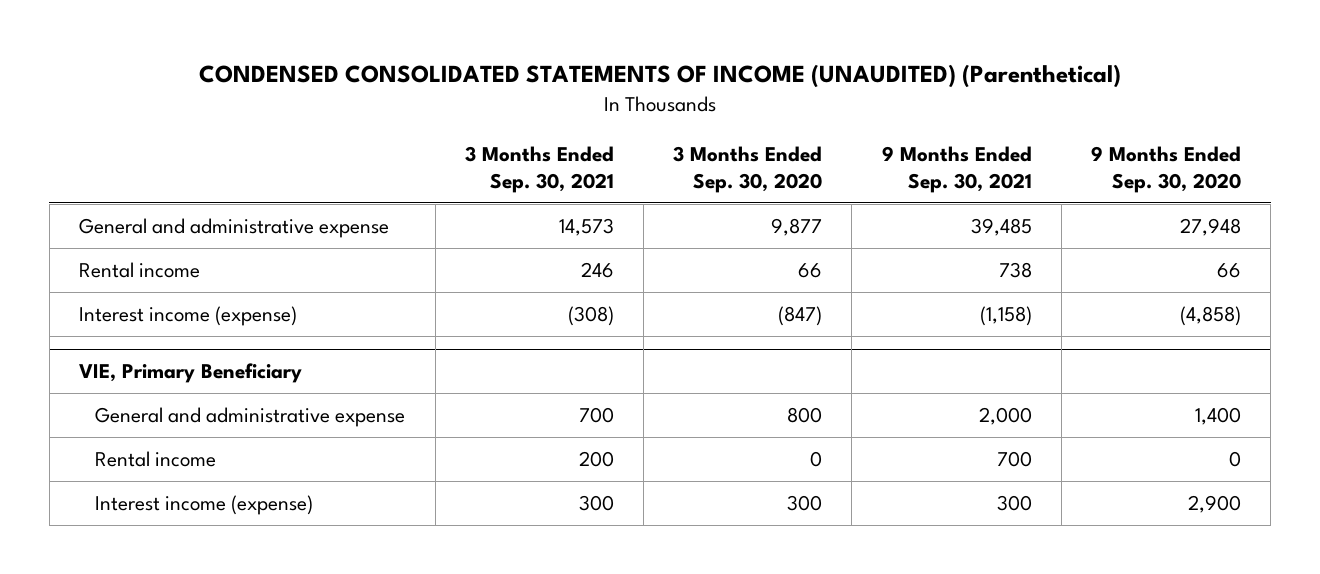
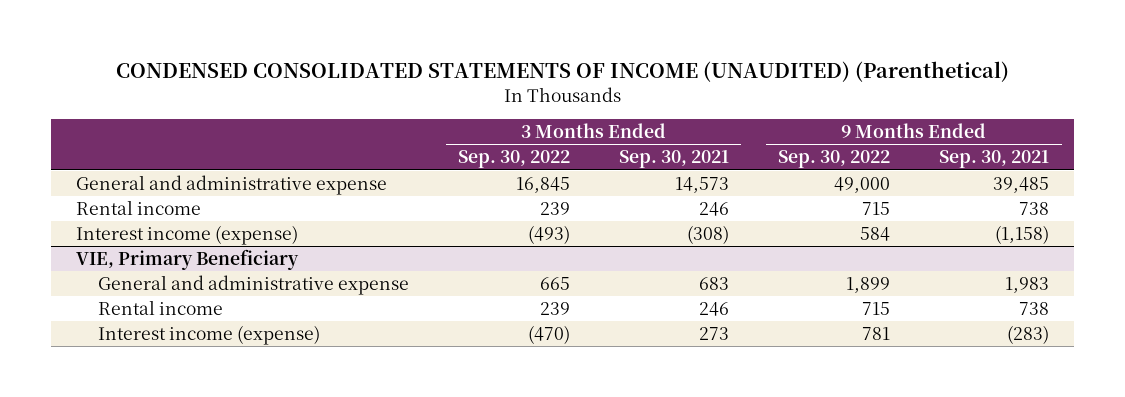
- | 3 Months Ended Sep. 30, 2021 | 3 Months Ended Sep. 30, 2020 | 9 Months Ended Sep. 30, 2021 | 9 Months Ended Sep. 30, 2020
+ | 3 Months Ended Sep. 30, 2022 | 3 Months Ended Sep. 30, 2021 | 9 Months Ended Sep. 30, 2022 | 9 Months Ended Sep. 30, 2021
@ VIE, Primary Beneficiary
- General and administrative expense | 700 | 800 | 2,000 | 1,400
- Rental income | 200 | 0 | 700 | 0
- Interest income (expense) | 300 | 300 | 300 | 2,900
+ General and administrative expense | 665 | 683 | 1,899 | 1,983
+ Rental income | 239 | 246 | 715 | 738
+ Interest income (expense) | (470) | 273 | 781 | (283)

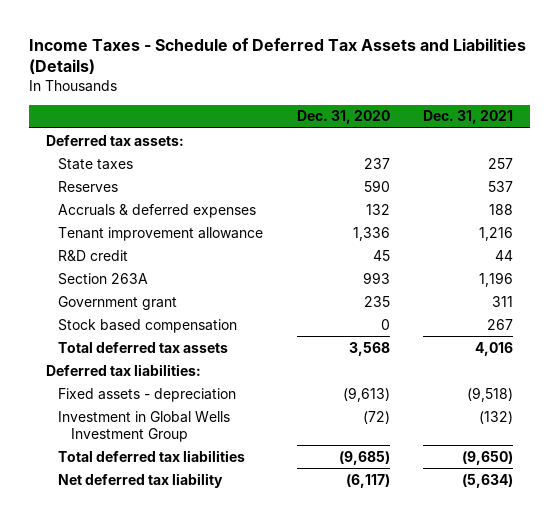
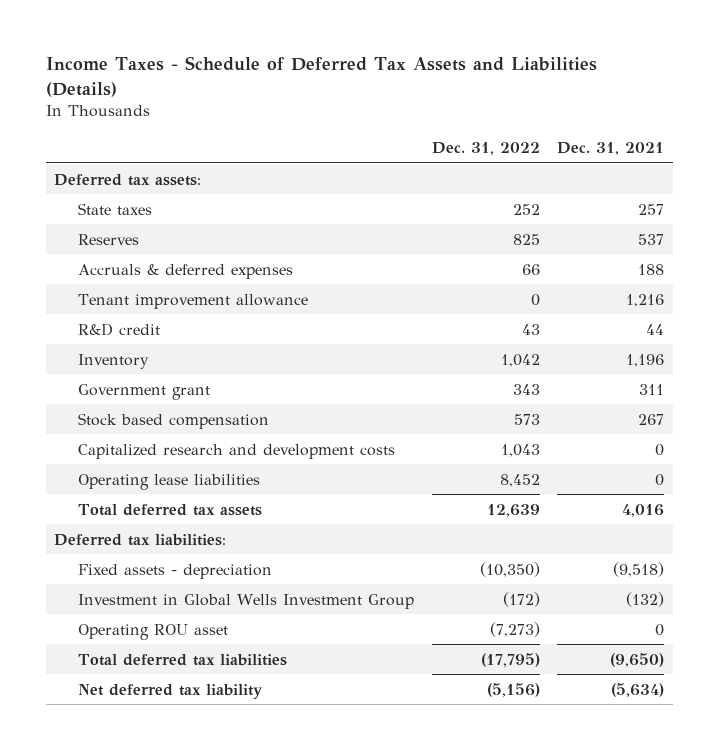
- | Dec. 31, 2020 | Dec. 31, 2021
+ | Dec. 31, 2022 | Dec. 31, 2021
- Section 263A | 993 | 1,196
+ Inventory | 1,042 | 1,196
+ Capitalized research and development costs | 1,043 | 0
+ Operating lease liabilities | 8,452 | 0
+ Operating ROU asset | (7,273) | 0

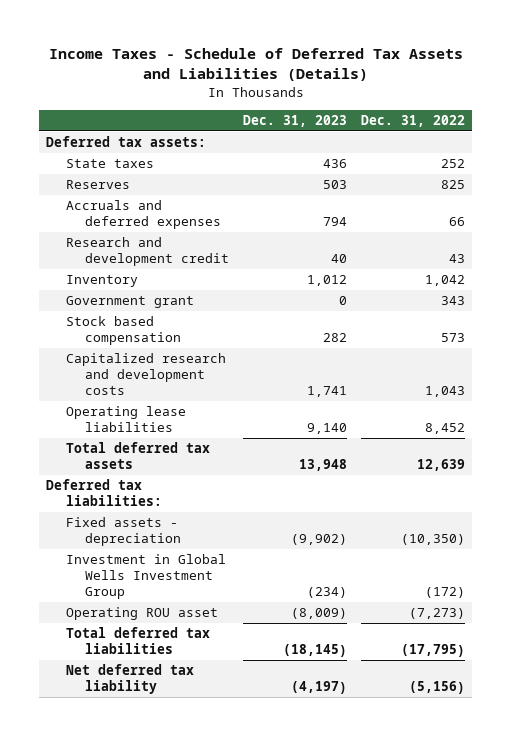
- | Dec. 31, 2022 | Dec. 31, 2021
+ | Dec. 31, 2023 | Dec. 31, 2022
- Accruals & deferred expenses | 66 | 188
- Tenant improvement allowance | 0 | 1,216
- R&D credit | 43 | 44
+ Accruals and deferred expenses | 794 | 66
+ Research and development credit | 40 | 43

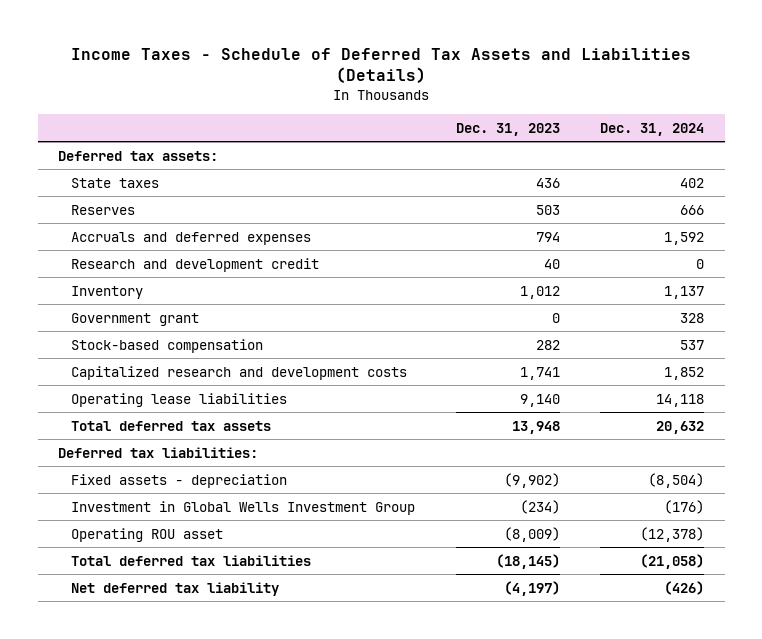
- | Dec. 31, 2023 | Dec. 31, 2022
+ | Dec. 31, 2023 | Dec. 31, 2024
- Stock based compensation | 282 | 573
+ Stock-based compensation | 282 | 537

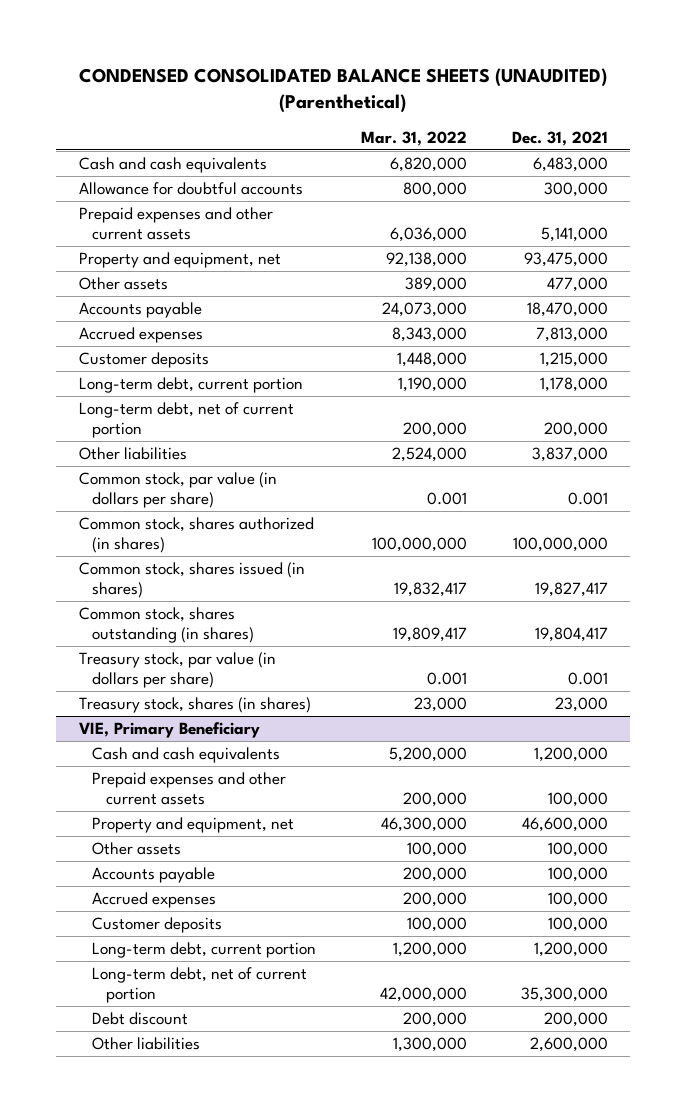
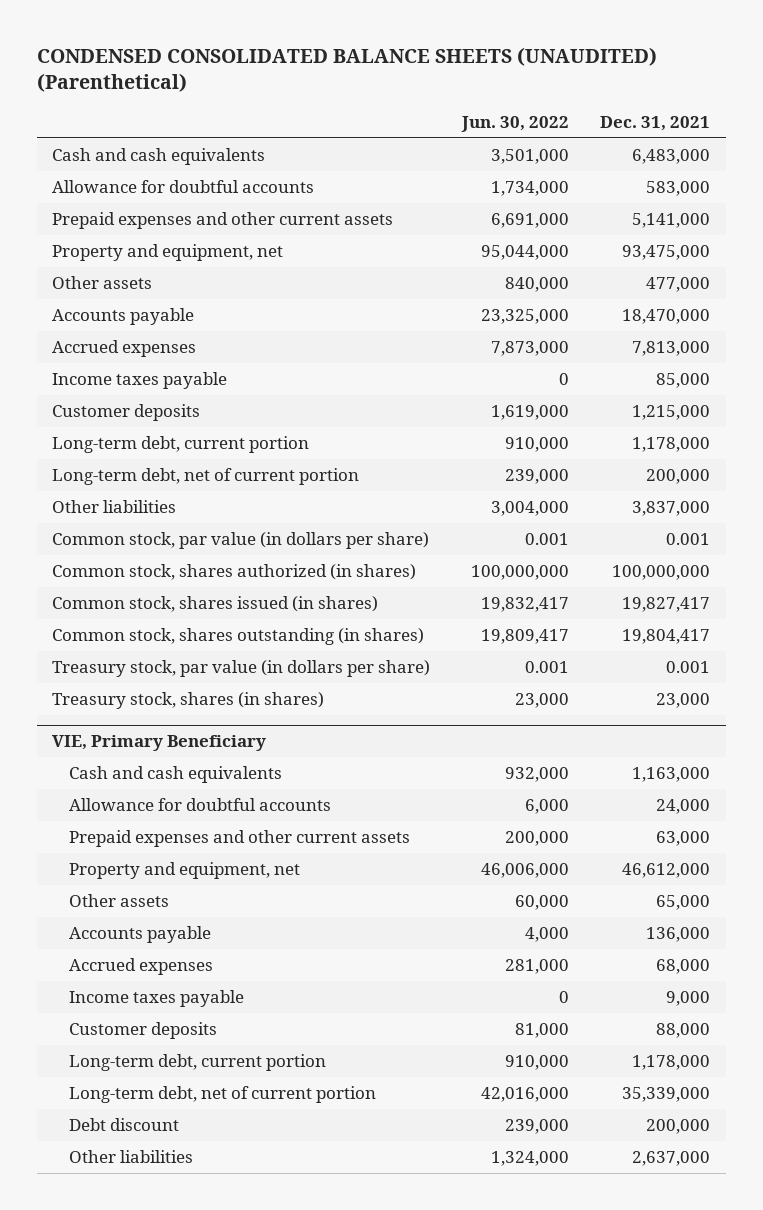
- | Mar. 31, 2022 | Dec. 31, 2021
+ | Jun. 30, 2022 | Dec. 31, 2021
- Allowance for doubtful accounts | 800,000 | 300,000
+ Allowance for doubtful accounts | 1,734,000 | 583,000
+ Income taxes payable | 0 | 85,000
@ VIE, Primary Beneficiary
- Cash and cash equivalents | 5,200,000 | 1,200,000
- Prepaid expenses and other current assets | 200,000 | 100,000
- Property and equipment, net | 46,300,000 | 46,600,000
- Other assets | 100,000 | 100,000
- Accounts payable | 200,000 | 100,000
- Accrued expenses | 200,000 | 100,000
- Customer deposits | 100,000 | 100,000
- Long-term debt, current portion | 1,200,000 | 1,200,000
- Long-term debt, net of current portion | 42,000,000 | 35,300,000
+ Cash and cash equivalents | 932,000 | 1,163,000
+ Allowance for doubtful accounts | 6,000 | 24,000
+ Prepaid expenses and other current assets | 200,000 | 63,000
+ Property and equipment, net | 46,006,000 | 46,612,000
+ Other assets | 60,000 | 65,000
+ Accounts payable | 4,000 | 136,000
+ Accrued expenses | 281,000 | 68,000
+ Income taxes payable | 0 | 9,000
+ Customer deposits | 81,000 | 88,000
+ Long-term debt, current portion | 910,000 | 1,178,000
+ Long-term debt, net of current portion | 42,016,000 | 35,339,000
- Other liabilities | 1,300,000 | 2,600,000
+ Other liabilities | 1,324,000 | 2,637,000

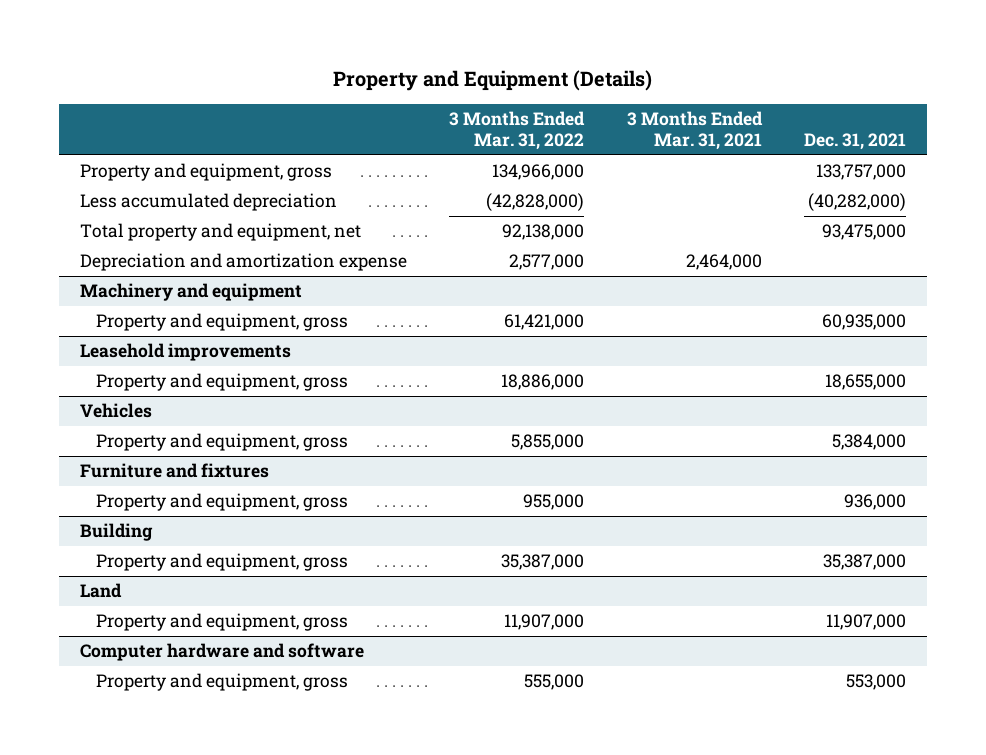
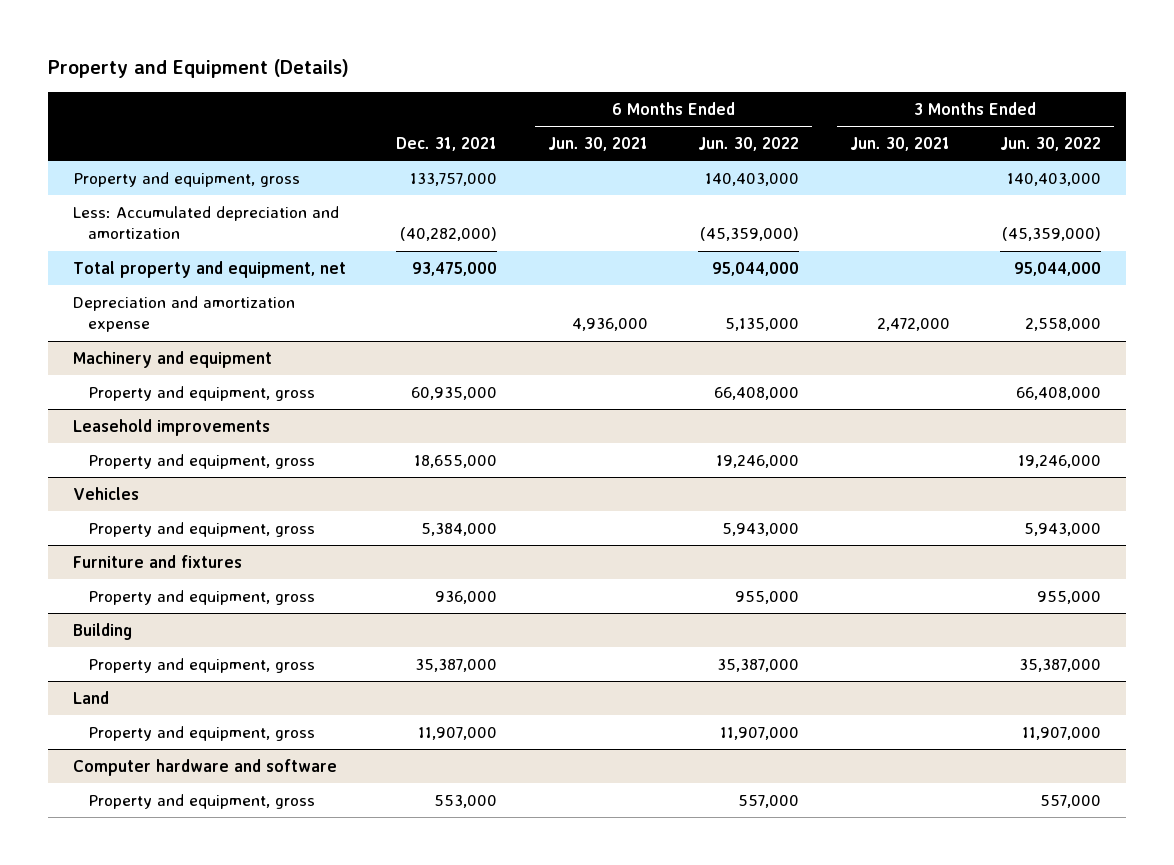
- | 3 Months Ended Mar. 31, 2022 | 3 Months Ended Mar. 31, 2021 | Dec. 31, 2021
+ | Dec. 31, 2021 | 6 Months Ended Jun. 30, 2021 | 6 Months Ended Jun. 30, 2022 | 3 Months Ended Jun. 30, 2021 | 3 Months Ended Jun. 30, 2022
- Less accumulated depreciation | (42,828,000) | | (40,282,000)
+ Less: Accumulated depreciation and amortization | (40,282,000) | | (45,359,000) | | (45,359,000)

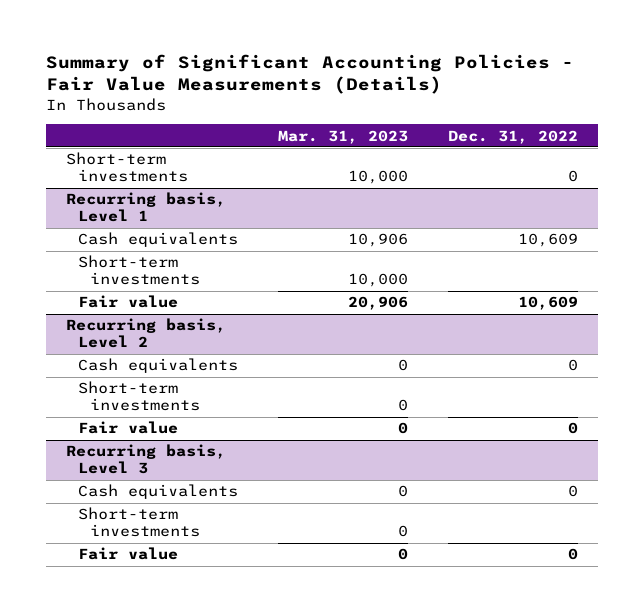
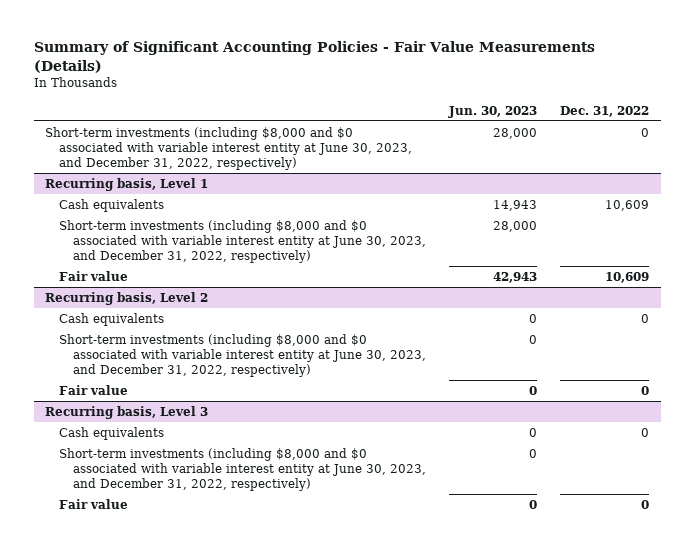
- | Mar. 31, 2023 | Dec. 31, 2022
+ | Jun. 30, 2023 | Dec. 31, 2022
- Short-term investments | 10,000 | 0
+ Short-term investments (including $8,000 and $0 associated with variable interest entity at June 30, 2023, and December 31, 2022, respectively) | 28,000 | 0
@ Recurring basis, Level 1
- Short-term investments | 10,000 |
+ Short-term investments (including $8,000 and $0 associated with variable interest entity at June 30, 2023, and December 31, 2022, respectively) | 28,000 |
@ Recurring basis, Level 2
- Short-term investments | 0 |
+ Short-term investments (including $8,000 and $0 associated with variable interest entity at June 30, 2023, and December 31, 2022, respectively) | 0 |
@ Recurring basis, Level 3
- Short-term investments | 0 |
+ Short-term investments (including $8,000 and $0 associated with variable interest entity at June 30, 2023, and December 31, 2022, respectively) | 0 |

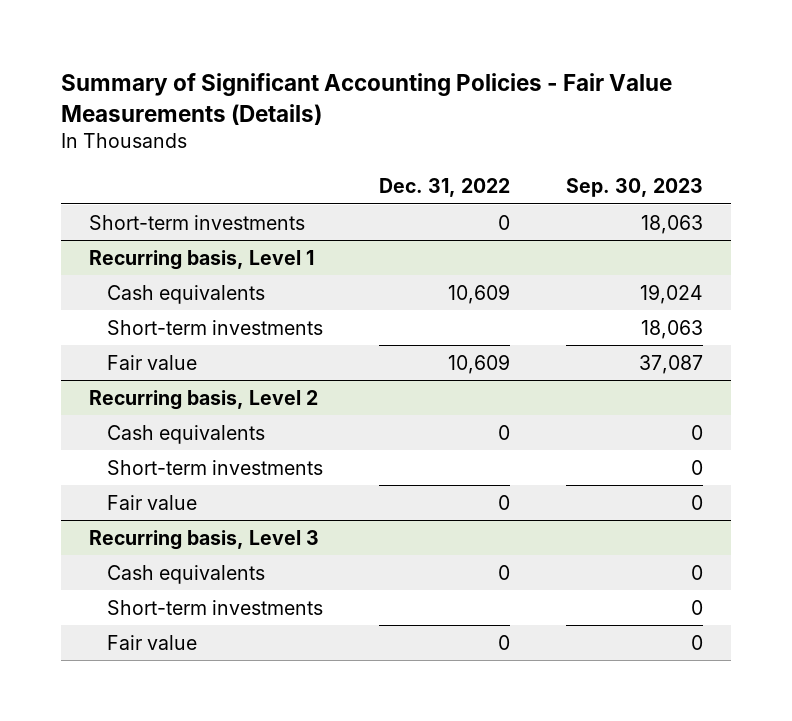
- | Jun. 30, 2023 | Dec. 31, 2022
+ | Dec. 31, 2022 | Sep. 30, 2023
- Short-term investments (including $8,000 and $0 associated with variable interest entity at June 30, 2023, and December 31, 2022, respectively) | 28,000 | 0
+ Short-term investments | 0 | 18,063
@ Recurring basis, Level 1
- Short-term investments (including $8,000 and $0 associated with variable interest entity at June 30, 2023, and December 31, 2022, respectively) | 28,000 |
+ Short-term investments | | 18,063
@ Recurring basis, Level 2
- Short-term investments (including $8,000 and $0 associated with variable interest entity at June 30, 2023, and December 31, 2022, respectively) | 0 |
+ Short-term investments | | 0
@ Recurring basis, Level 3
- Short-term investments (including $8,000 and $0 associated with variable interest entity at June 30, 2023, and December 31, 2022, respectively) | 0 |
+ Short-term investments | | 0

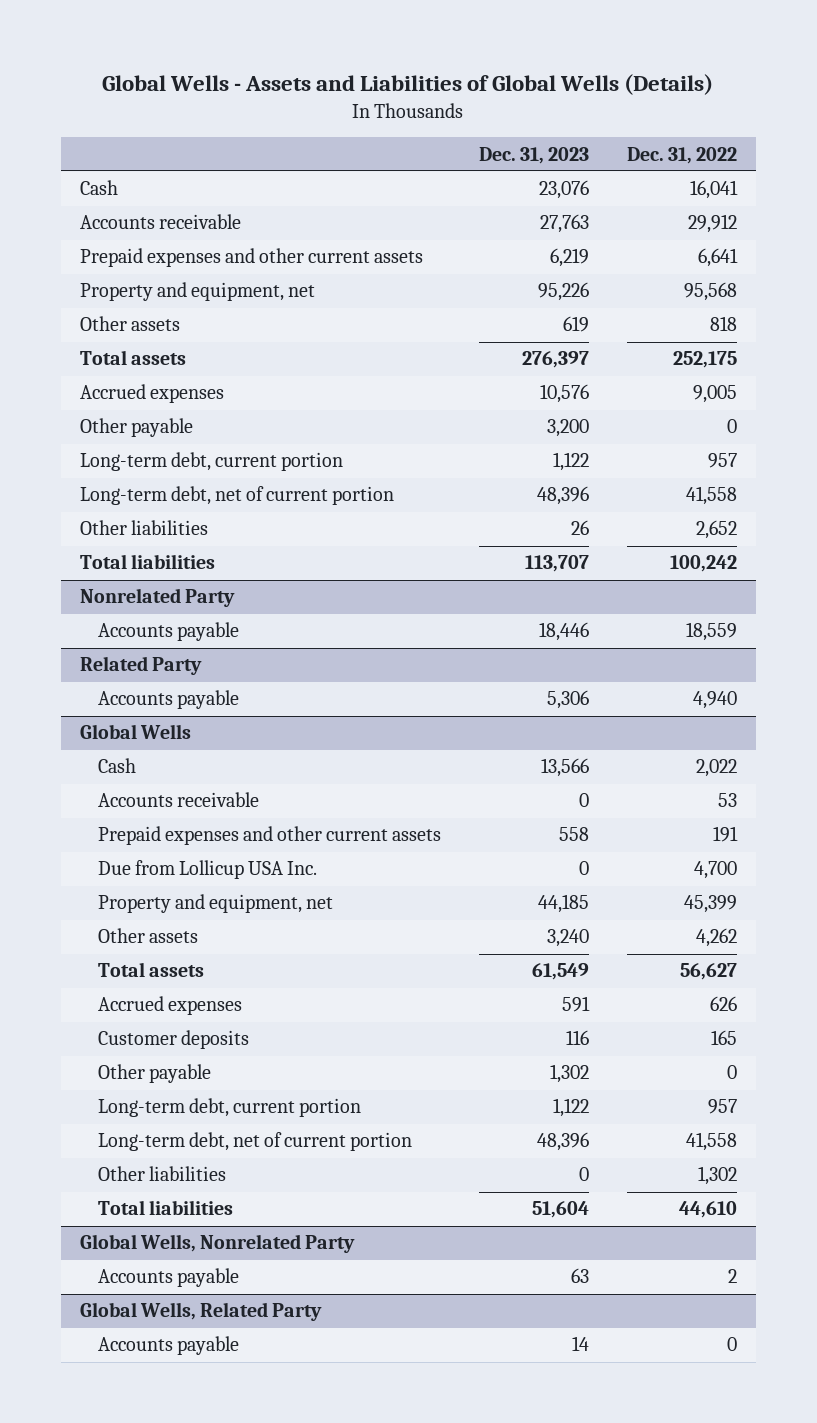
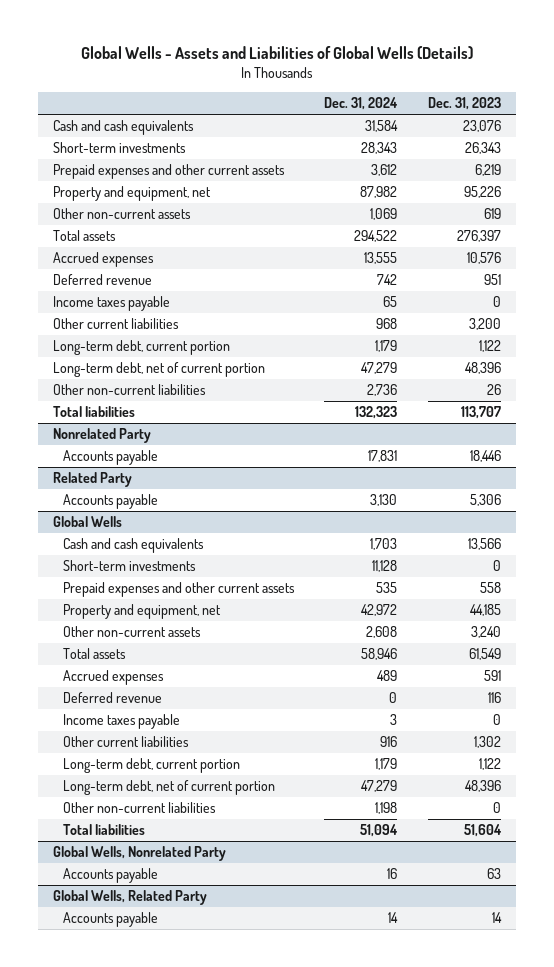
- | Dec. 31, 2023 | Dec. 31, 2022
+ | Dec. 31, 2024 | Dec. 31, 2023
- Cash | 23,076 | 16,041
- Accounts receivable | 27,763 | 29,912
+ Cash and cash equivalents | 31,584 | 23,076
+ Short-term investments | 28,343 | 26,343
- Other assets | 619 | 818
+ Other non-current assets | 1,069 | 619
- Other payable | 3,200 | 0
+ Deferred revenue | 742 | 951
+ Income taxes payable | 65 | 0
+ Other current liabilities | 968 | 3,200
- Other liabilities | 26 | 2,652
+ Other non-current liabilities | 2,736 | 26
@ Global Wells
- Cash | 13,566 | 2,022
- Accounts receivable | 0 | 53
+ Cash and cash equivalents | 1,703 | 13,566
+ Short-term investments | 11,128 | 0
- Due from Lollicup USA Inc. | 0 | 4,700
- Other assets | 3,240 | 4,262
+ Other non-current assets | 2,608 | 3,240
- Customer deposits | 116 | 165
- Other payable | 1,302 | 0
+ Deferred revenue | 0 | 116
+ Income taxes payable | 3 | 0
+ Other current liabilities | 916 | 1,302
- Other liabilities | 0 | 1,302
+ Other non-current liabilities | 1,198 | 0

